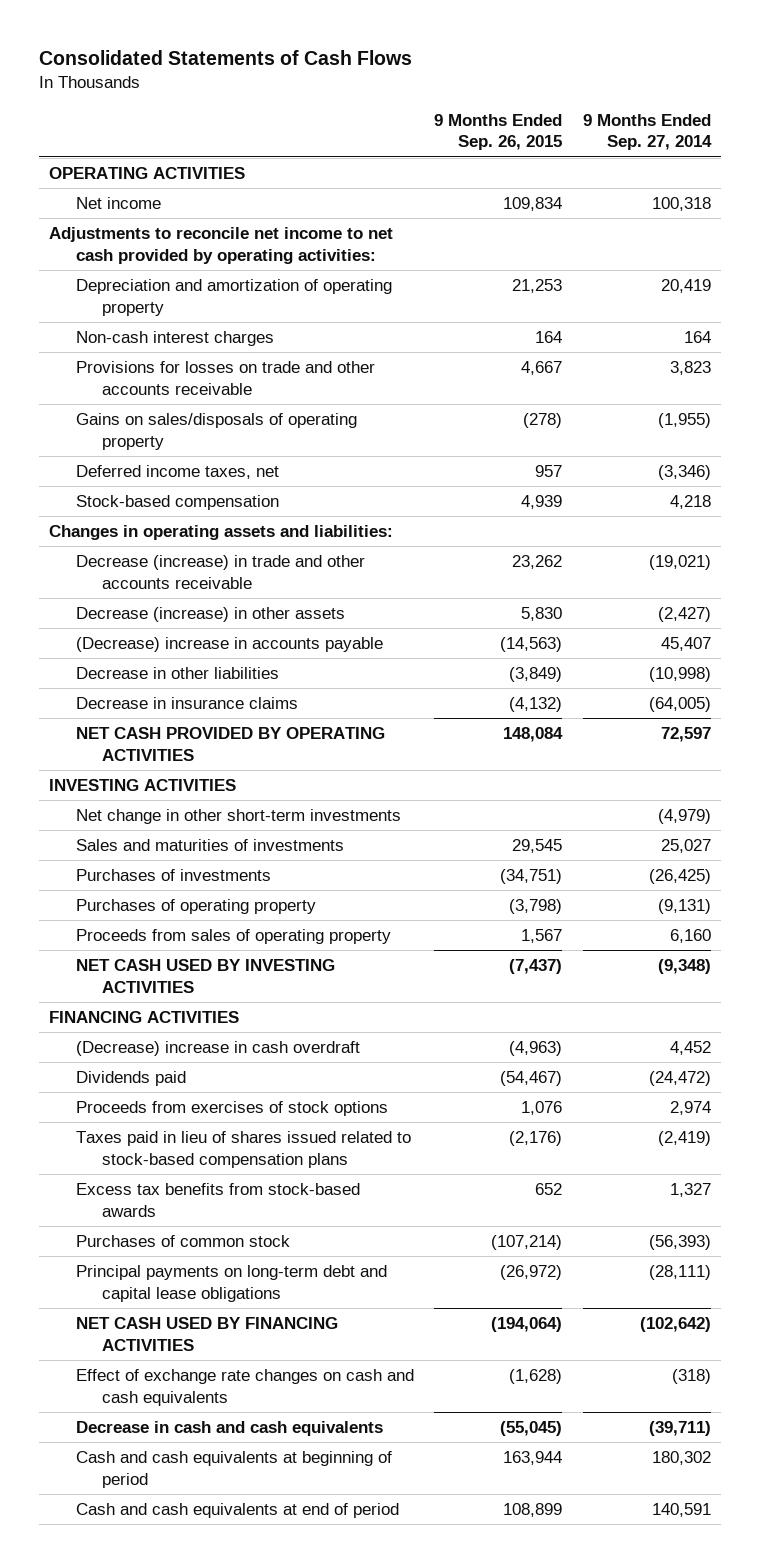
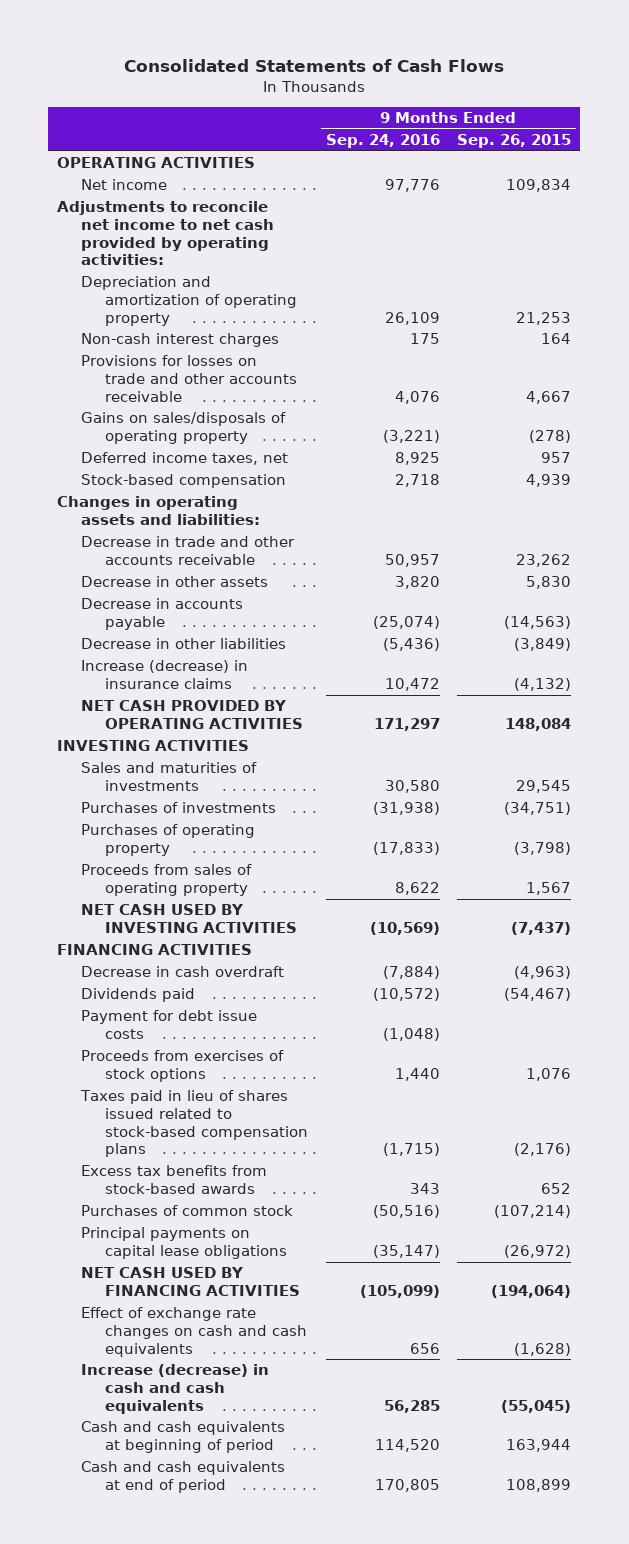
- | 9 Months Ended Sep. 26, 2015 | 9 Months Ended Sep. 27, 2014
+ | 9 Months Ended Sep. 24, 2016 | 9 Months Ended Sep. 26, 2015
- Decrease (increase) in trade and other accounts receivable | 23,262 | (19,021)
- Decrease (increase) in other assets | 5,830 | (2,427)
- (Decrease) increase in accounts payable | (14,563) | 45,407
+ Decrease in trade and other accounts receivable | 50,957 | 23,262
+ Decrease in other assets | 3,820 | 5,830
+ Decrease in accounts payable | (25,074) | (14,563)
- Decrease in insurance claims | (4,132) | (64,005)
+ Increase (decrease) in insurance claims | 10,472 | (4,132)
- Net change in other short-term investments | | (4,979)
- (Decrease) increase in cash overdraft | (4,963) | 4,452
+ Decrease in cash overdraft | (7,884) | (4,963)
+ Payment for debt issue costs | (1,048) |
- Principal payments on long-term debt and capital lease obligations | (26,972) | (28,111)
+ Principal payments on capital lease obligations | (35,147) | (26,972)
- Decrease in cash and cash equivalents | (55,045) | (39,711)
+ Increase (decrease) in cash and cash equivalents | 56,285 | (55,045)

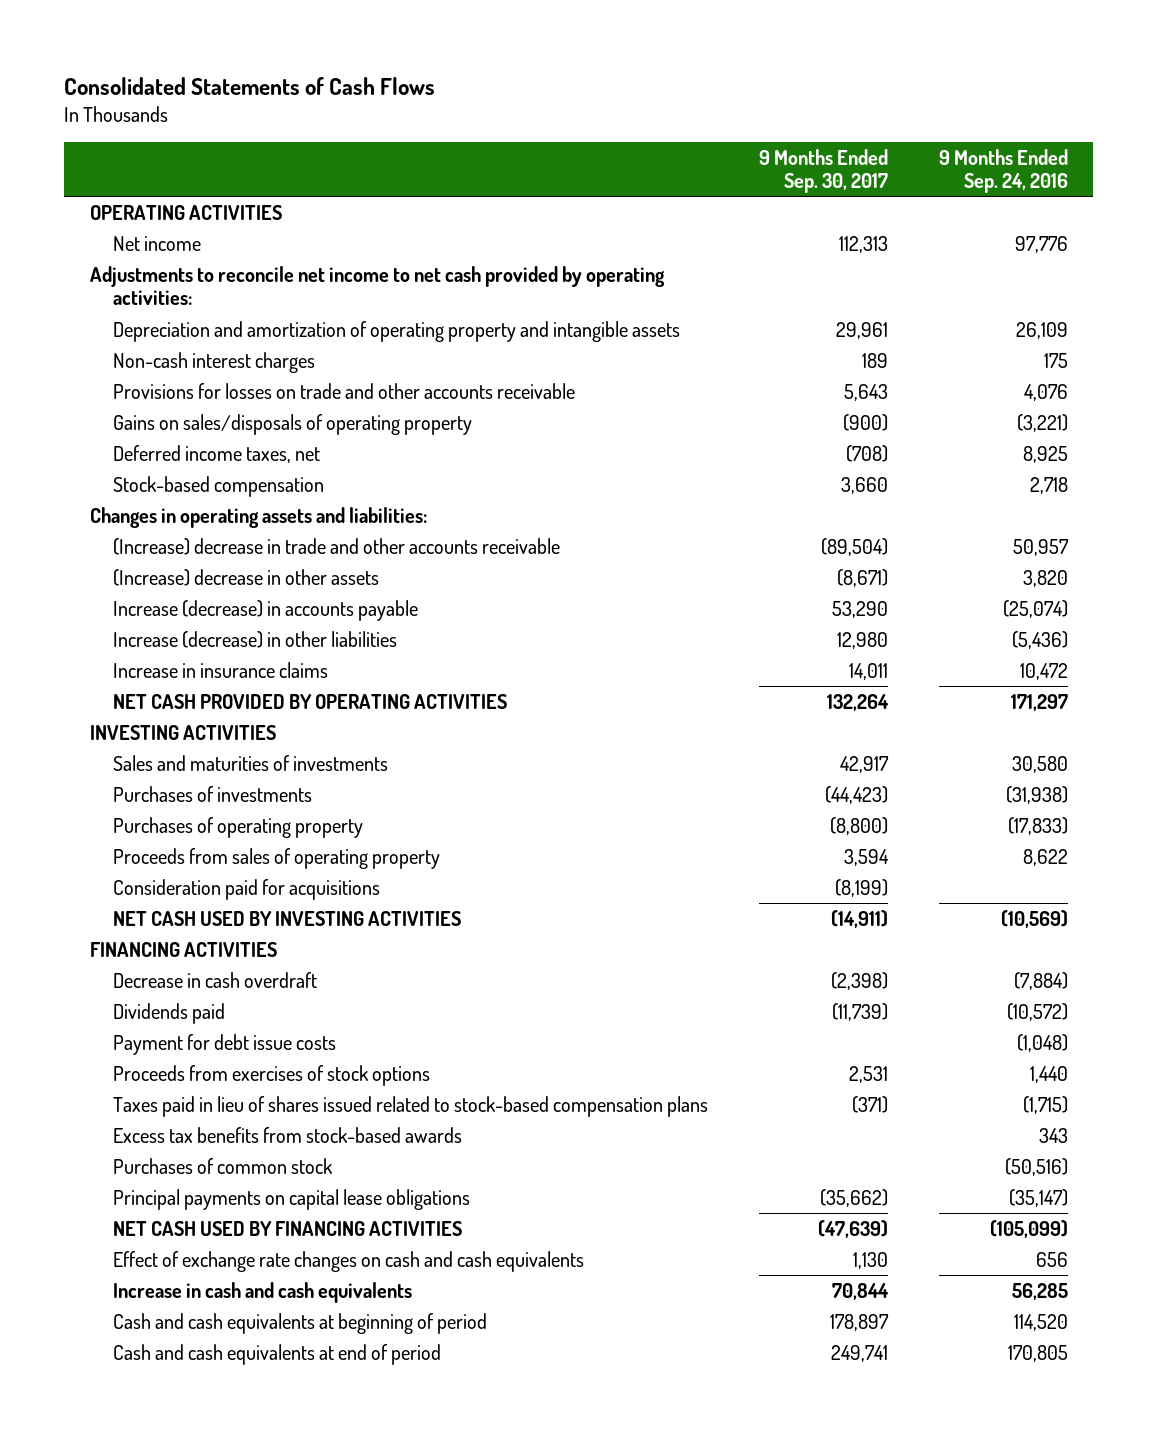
- | 9 Months Ended Sep. 24, 2016 | 9 Months Ended Sep. 26, 2015
+ | 9 Months Ended Sep. 30, 2017 | 9 Months Ended Sep. 24, 2016
- Depreciation and amortization of operating property | 26,109 | 21,253
+ Depreciation and amortization of operating property and intangible assets | 29,961 | 26,109
- Decrease in trade and other accounts receivable | 50,957 | 23,262
- Decrease in other assets | 3,820 | 5,830
- Decrease in accounts payable | (25,074) | (14,563)
- Decrease in other liabilities | (5,436) | (3,849)
- Increase (decrease) in insurance claims | 10,472 | (4,132)
+ (Increase) decrease in trade and other accounts receivable | (89,504) | 50,957
+ (Increase) decrease in other assets | (8,671) | 3,820
+ Increase (decrease) in accounts payable | 53,290 | (25,074)
+ Increase (decrease) in other liabilities | 12,980 | (5,436)
+ Increase in insurance claims | 14,011 | 10,472
+ Consideration paid for acquisitions | (8,199) |
- Increase (decrease) in cash and cash equivalents | 56,285 | (55,045)
+ Increase in cash and cash equivalents | 70,844 | 56,285

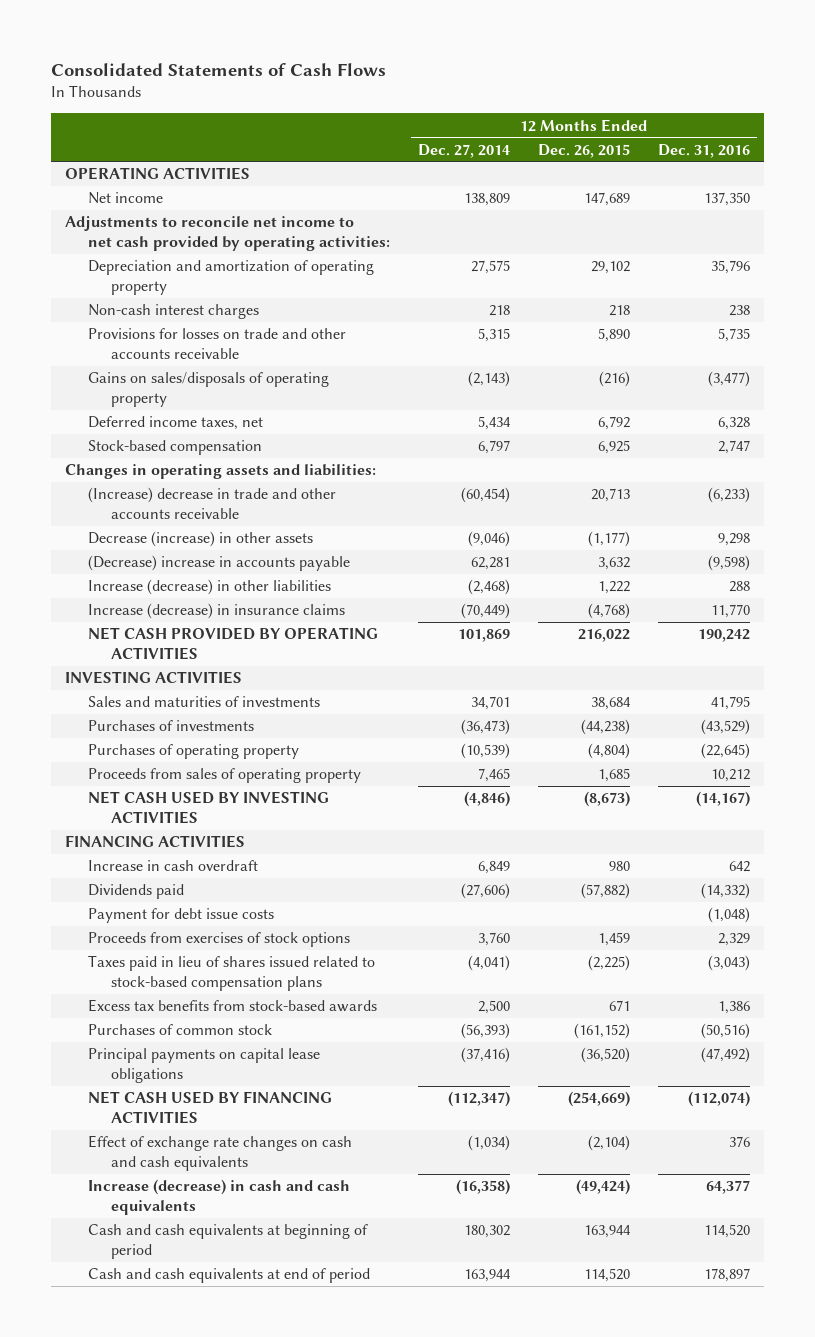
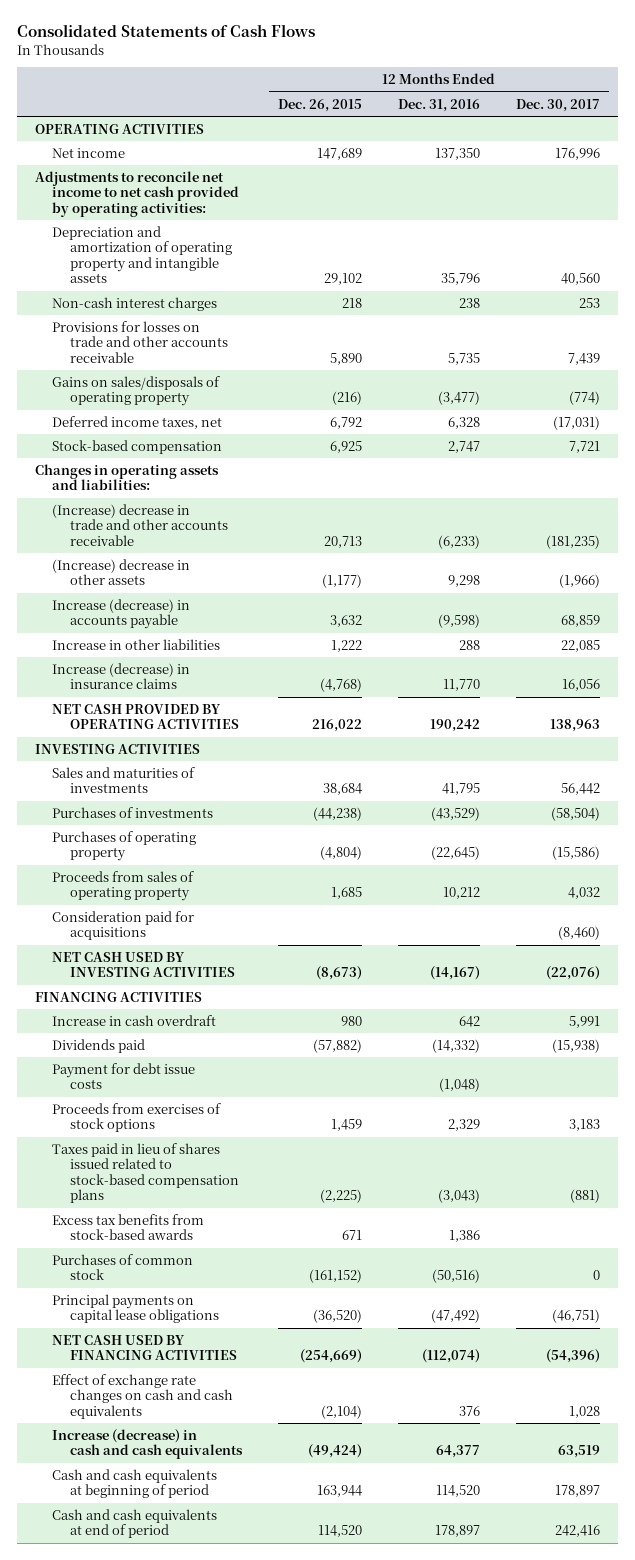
- | 12 Months Ended Dec. 27, 2014 | 12 Months Ended Dec. 26, 2015 | 12 Months Ended Dec. 31, 2016
+ | 12 Months Ended Dec. 26, 2015 | 12 Months Ended Dec. 31, 2016 | 12 Months Ended Dec. 30, 2017
- Depreciation and amortization of operating property | 27,575 | 29,102 | 35,796
+ Depreciation and amortization of operating property and intangible assets | 29,102 | 35,796 | 40,560
- Decrease (increase) in other assets | (9,046) | (1,177) | 9,298
- (Decrease) increase in accounts payable | 62,281 | 3,632 | (9,598)
- Increase (decrease) in other liabilities | (2,468) | 1,222 | 288
+ (Increase) decrease in other assets | (1,177) | 9,298 | (1,966)
+ Increase (decrease) in accounts payable | 3,632 | (9,598) | 68,859
+ Increase in other liabilities | 1,222 | 288 | 22,085
+ Consideration paid for acquisitions | | | (8,460)

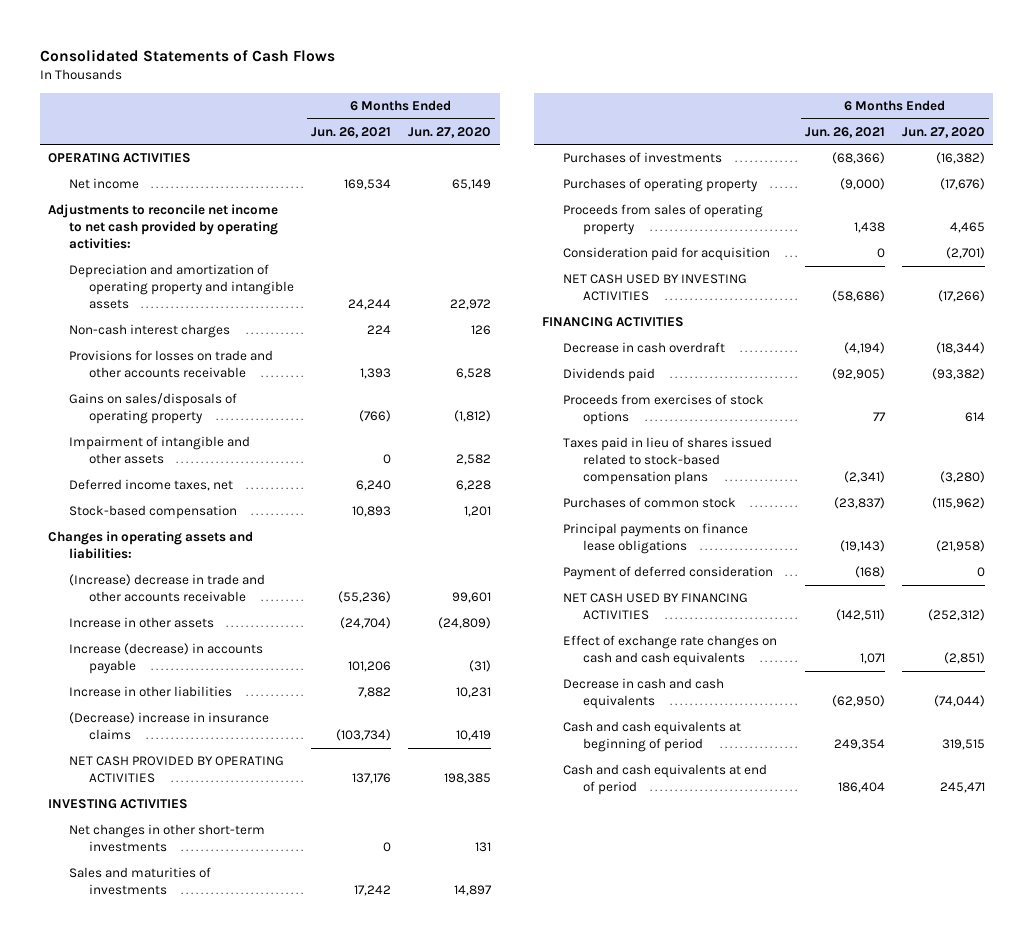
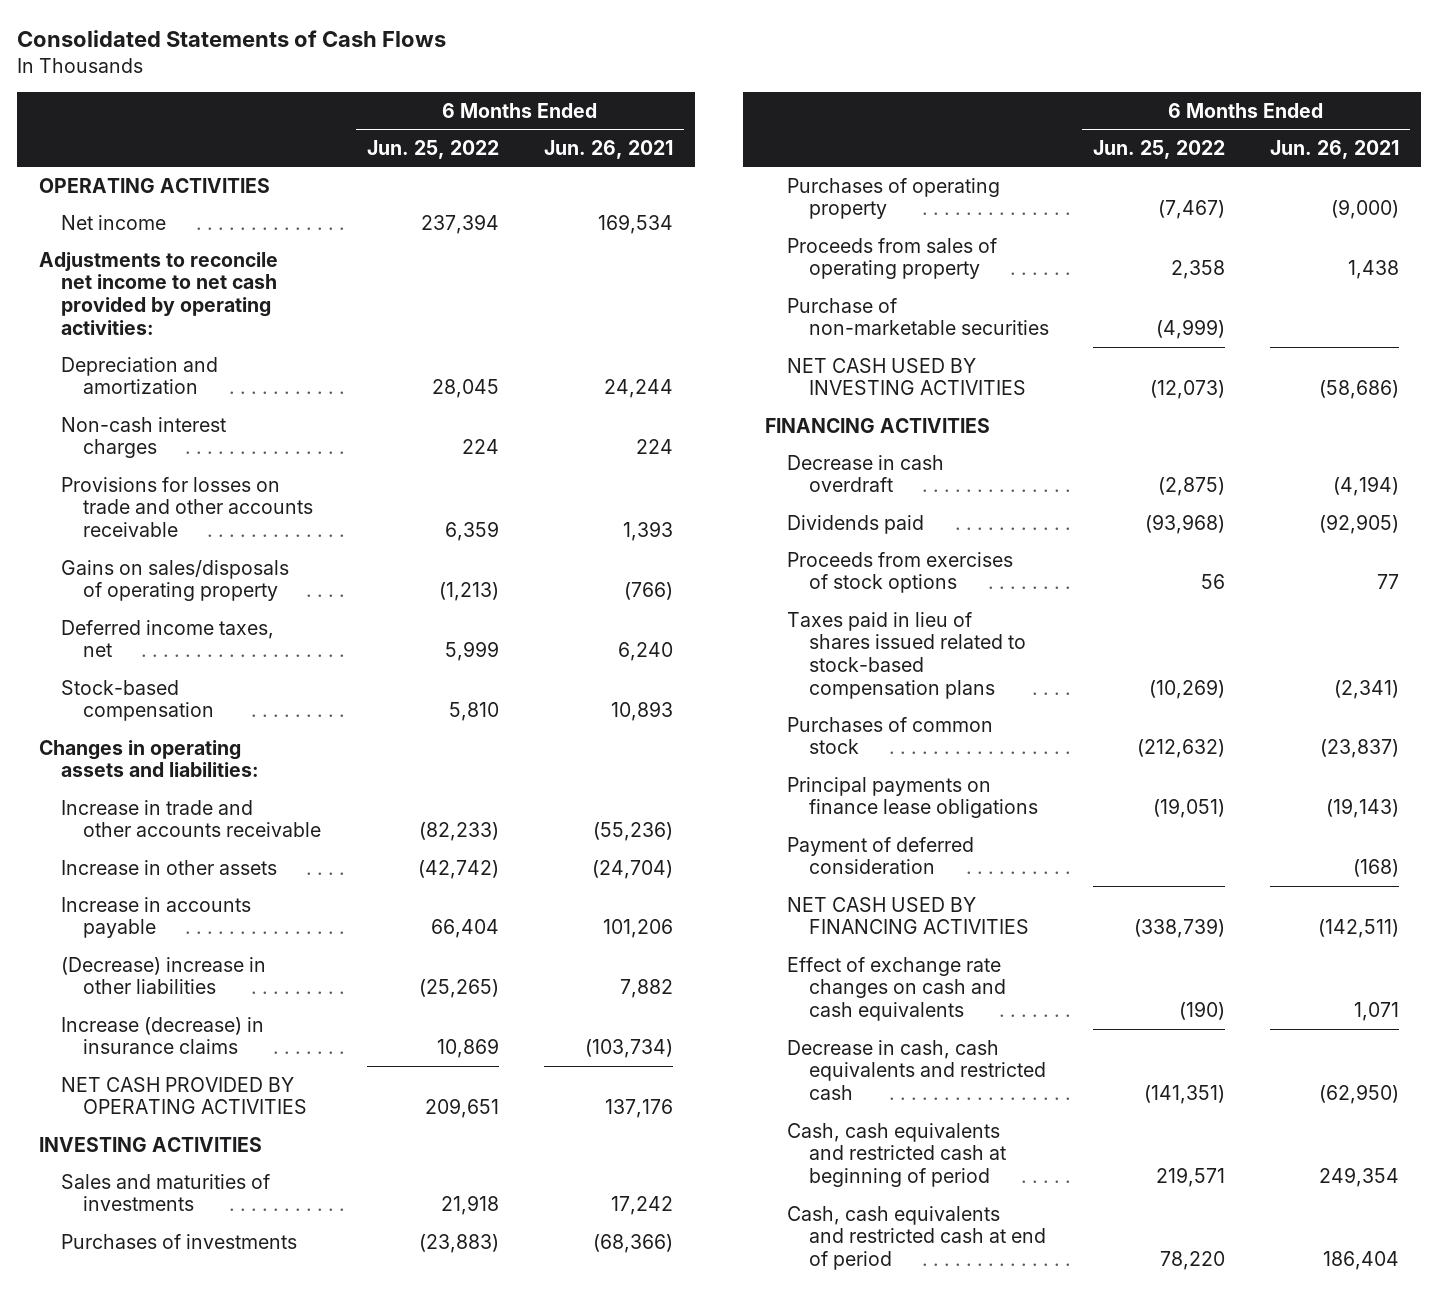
- | 6 Months Ended Jun. 26, 2021 | 6 Months Ended Jun. 27, 2020
+ | 6 Months Ended Jun. 25, 2022 | 6 Months Ended Jun. 26, 2021
- Depreciation and amortization of operating property and intangible assets | 24,244 | 22,972
+ Depreciation and amortization | 28,045 | 24,244
- Impairment of intangible and other assets | 0 | 2,582
- (Increase) decrease in trade and other accounts receivable | (55,236) | 99,601
+ Increase in trade and other accounts receivable | (82,233) | (55,236)
- Increase (decrease) in accounts payable | 101,206 | (31)
- Increase in other liabilities | 7,882 | 10,231
- (Decrease) increase in insurance claims | (103,734) | 10,419
+ Increase in accounts payable | 66,404 | 101,206
+ (Decrease) increase in other liabilities | (25,265) | 7,882
+ Increase (decrease) in insurance claims | 10,869 | (103,734)
- Net changes in other short-term investments | 0 | 131
- Consideration paid for acquisition | 0 | (2,701)
+ Purchase of non-marketable securities | (4,999) |
- Decrease in cash and cash equivalents | (62,950) | (74,044)
- Cash and cash equivalents at beginning of period | 249,354 | 319,515
- Cash and cash equivalents at end of period | 186,404 | 245,471
+ Decrease in cash, cash equivalents and restricted cash | (141,351) | (62,950)
+ Cash, cash equivalents and restricted cash at beginning of period | 219,571 | 249,354
+ Cash, cash equivalents and restricted cash at end of period | 78,220 | 186,404

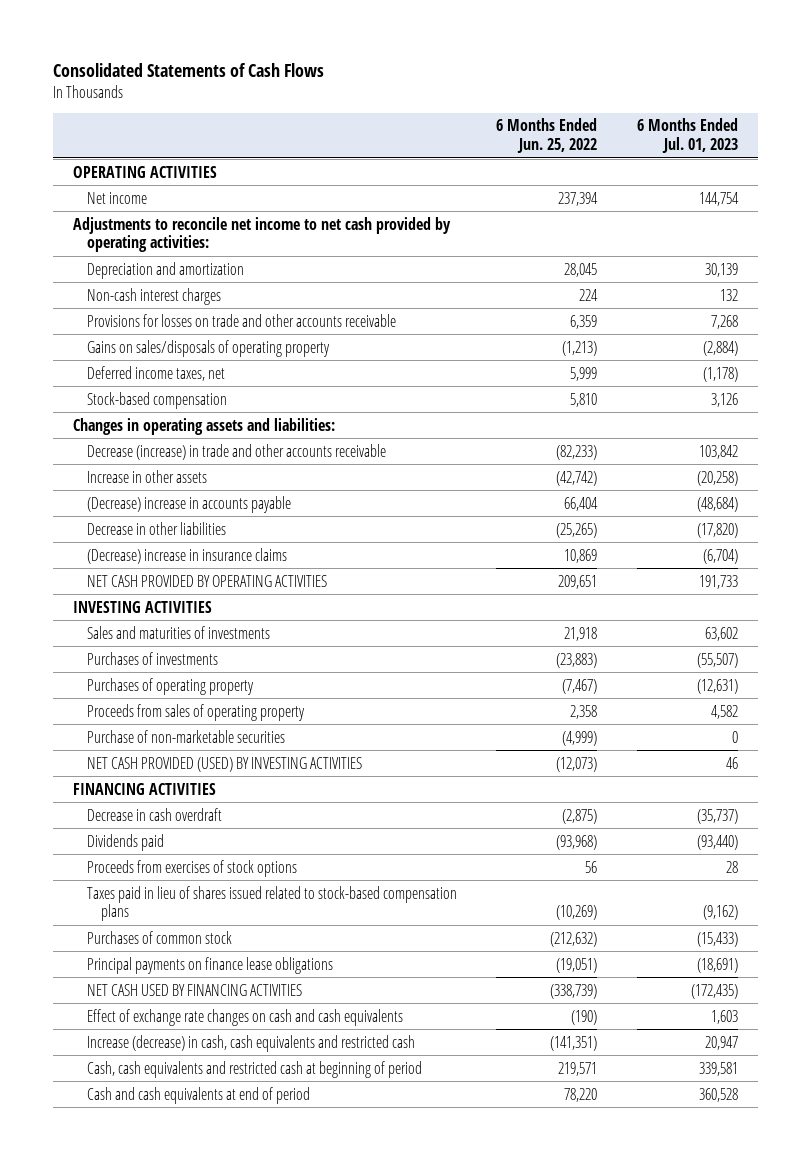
- | 6 Months Ended Jun. 25, 2022 | 6 Months Ended Jun. 26, 2021
+ | 6 Months Ended Jun. 25, 2022 | 6 Months Ended Jul. 01, 2023
- Increase in trade and other accounts receivable | (82,233) | (55,236)
+ Decrease (increase) in trade and other accounts receivable | (82,233) | 103,842
- Increase in accounts payable | 66,404 | 101,206
- (Decrease) increase in other liabilities | (25,265) | 7,882
- Increase (decrease) in insurance claims | 10,869 | (103,734)
+ (Decrease) increase in accounts payable | 66,404 | (48,684)
+ Decrease in other liabilities | (25,265) | (17,820)
+ (Decrease) increase in insurance claims | 10,869 | (6,704)
- NET CASH USED BY INVESTING ACTIVITIES | (12,073) | (58,686)
+ NET CASH PROVIDED (USED) BY INVESTING ACTIVITIES | (12,073) | 46
- Payment of deferred consideration | | (168)
- Decrease in cash, cash equivalents and restricted cash | (141,351) | (62,950)
+ Increase (decrease) in cash, cash equivalents and restricted cash | (141,351) | 20,947
- Cash, cash equivalents and restricted cash at end of period | 78,220 | 186,404
+ Cash and cash equivalents at end of period | 78,220 | 360,528

